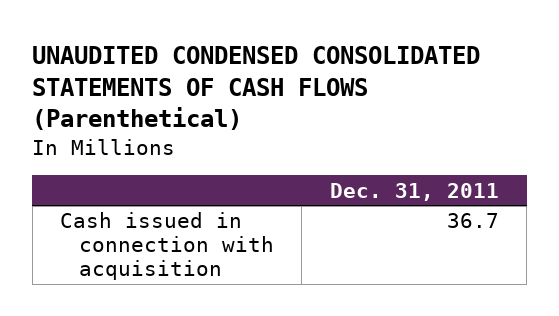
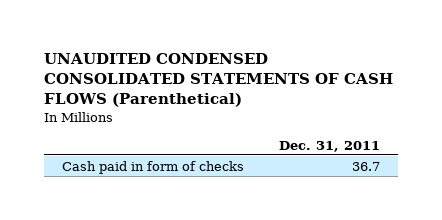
- Cash issued in connection with acquisition | 36.7
+ Cash paid in form of checks | 36.7

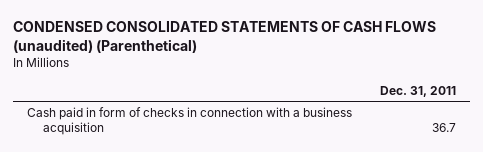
- UNAUDITED CONDENSED CONSOLIDATED STATEMENTS OF CASH FLOWS (Parenthetical)
+ CONDENSED CONSOLIDATED STATEMENTS OF CASH FLOWS (unaudited) (Parenthetical)
- Cash paid in form of checks | 36.7
+ Cash paid in form of checks in connection with a business acquisition | 36.7

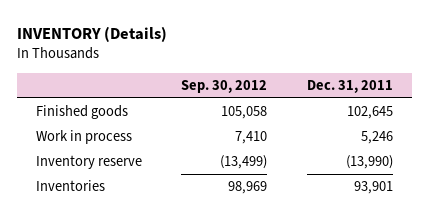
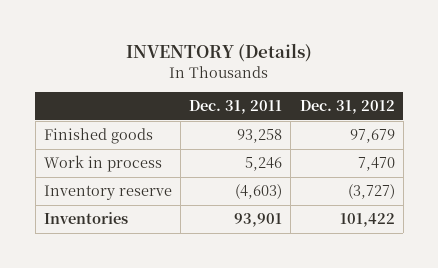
- | Sep. 30, 2012 | Dec. 31, 2011
+ | Dec. 31, 2011 | Dec. 31, 2012
- Finished goods | 105,058 | 102,645
+ Finished goods | 93,258 | 97,679
- Inventory reserve | (13,499) | (13,990)
+ Inventory reserve | (4,603) | (3,727)

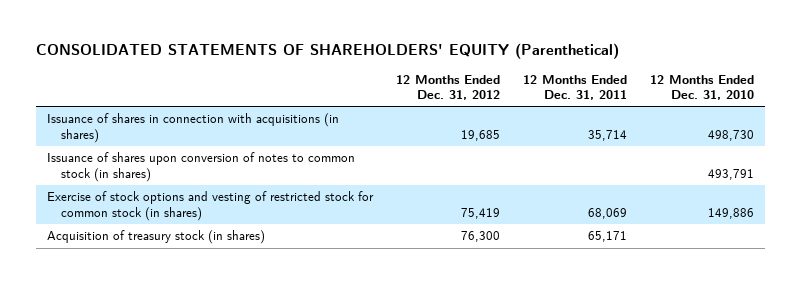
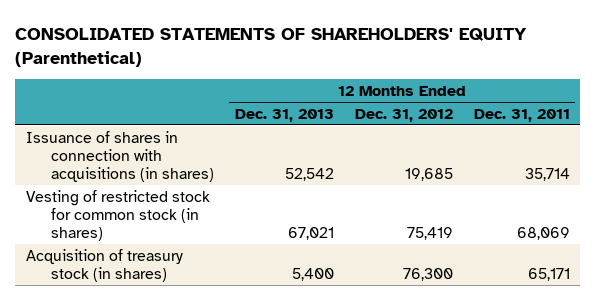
- | 12 Months Ended Dec. 31, 2012 | 12 Months Ended Dec. 31, 2011 | 12 Months Ended Dec. 31, 2010
+ | 12 Months Ended Dec. 31, 2013 | 12 Months Ended Dec. 31, 2012 | 12 Months Ended Dec. 31, 2011
- Issuance of shares upon conversion of notes to common stock (in shares) | | | 493,791
- Exercise of stock options and vesting of restricted stock for common stock (in shares) | 75,419 | 68,069 | 149,886
+ Vesting of restricted stock for common stock (in shares) | 67,021 | 75,419 | 68,069

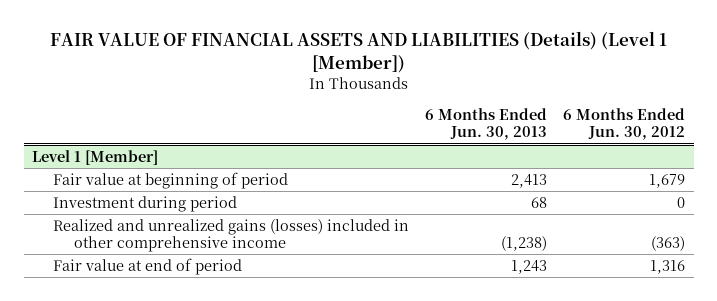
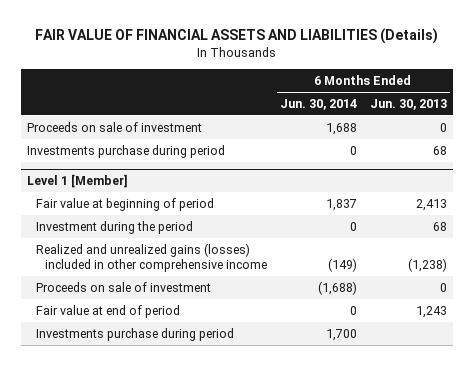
- FAIR VALUE OF FINANCIAL ASSETS AND LIABILITIES (Details) (Level 1 [Member])
+ FAIR VALUE OF FINANCIAL ASSETS AND LIABILITIES (Details)
- | 6 Months Ended Jun. 30, 2013 | 6 Months Ended Jun. 30, 2012
+ | 6 Months Ended Jun. 30, 2014 | 6 Months Ended Jun. 30, 2013
+ Proceeds on sale of investment | 1,688 | 0
+ Investments purchase during period | 0 | 68
@ Level 1 [Member]
- Investment during period | 68 | 0
+ Investment during the period | 0 | 68
+ Proceeds on sale of investment | (1,688) | 0
+ Investments purchase during period | 1,700 |

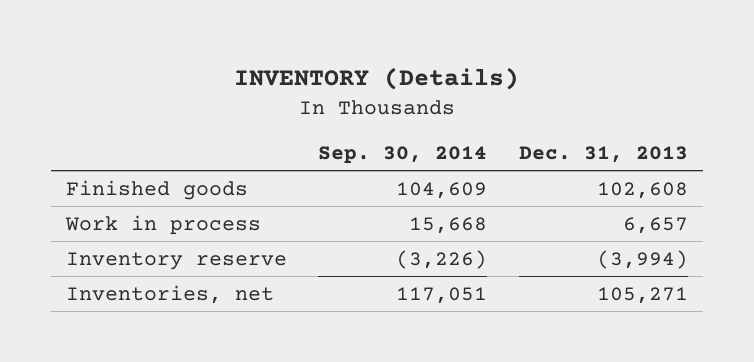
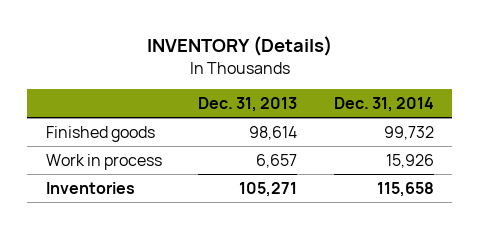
- | Sep. 30, 2014 | Dec. 31, 2013
+ | Dec. 31, 2013 | Dec. 31, 2014
- Finished goods | 104,609 | 102,608
+ Finished goods | 98,614 | 99,732
- Inventory reserve | (3,226) | (3,994)
- Inventories, net | 117,051 | 105,271
+ Inventories | 105,271 | 115,658

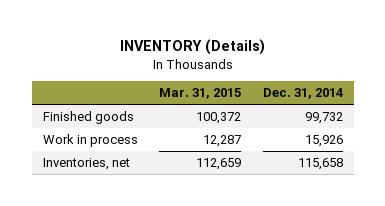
- | Dec. 31, 2013 | Dec. 31, 2014
+ | Mar. 31, 2015 | Dec. 31, 2014
- Inventories | 105,271 | 115,658
+ Inventories, net | 112,659 | 115,658

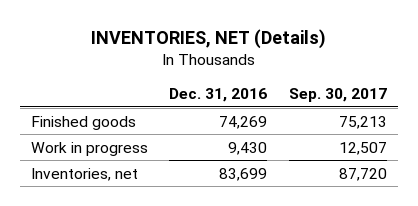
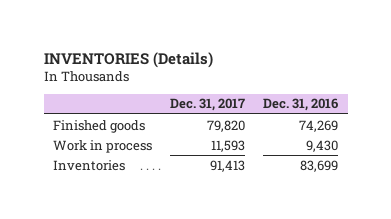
- INVENTORIES, NET (Details)
+ INVENTORIES (Details)
- | Dec. 31, 2016 | Sep. 30, 2017
+ | Dec. 31, 2017 | Dec. 31, 2016
- Work in progress | 9,430 | 12,507
- Inventories, net | 83,699 | 87,720
+ Work in process | 11,593 | 9,430
+ Inventories | 91,413 | 83,699

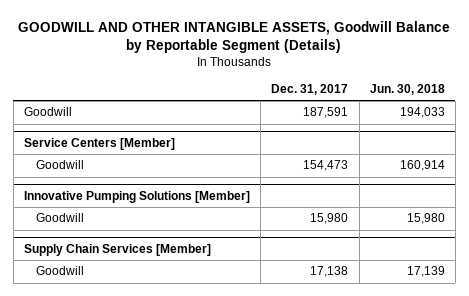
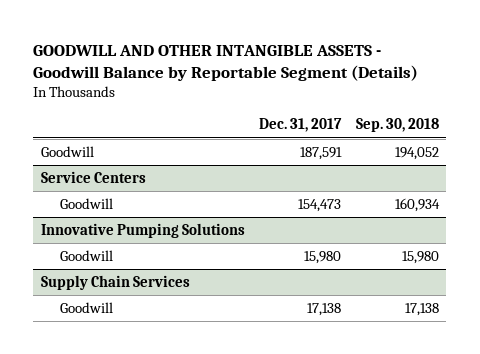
- GOODWILL AND OTHER INTANGIBLE ASSETS, Goodwill Balance by Reportable Segment (Details)
+ GOODWILL AND OTHER INTANGIBLE ASSETS - Goodwill Balance by Reportable Segment (Details)
- | Dec. 31, 2017 | Jun. 30, 2018
+ | Dec. 31, 2017 | Sep. 30, 2018
- Service Centers [Member]
+ Service Centers
- Innovative Pumping Solutions [Member]
+ Innovative Pumping Solutions
- Supply Chain Services [Member]
+ Supply Chain Services

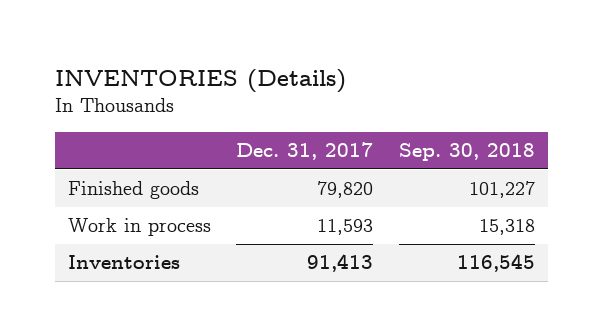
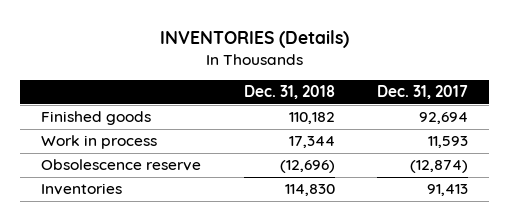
- | Dec. 31, 2017 | Sep. 30, 2018
+ | Dec. 31, 2018 | Dec. 31, 2017
- Finished goods | 79,820 | 101,227
+ Finished goods | 110,182 | 92,694
+ Obsolescence reserve | (12,696) | (12,874)

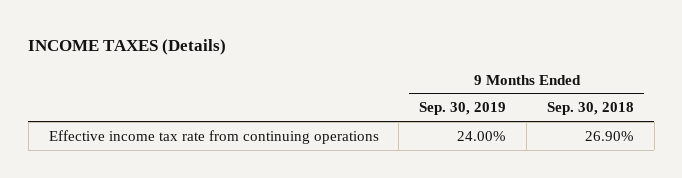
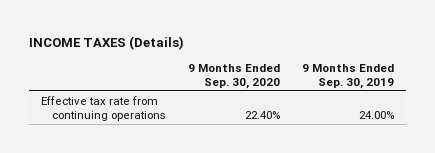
- | 9 Months Ended Sep. 30, 2019 | 9 Months Ended Sep. 30, 2018
+ | 9 Months Ended Sep. 30, 2020 | 9 Months Ended Sep. 30, 2019
- Effective income tax rate from continuing operations | 24.00% | 26.90%
+ Effective tax rate from continuing operations | 22.40% | 24.00%

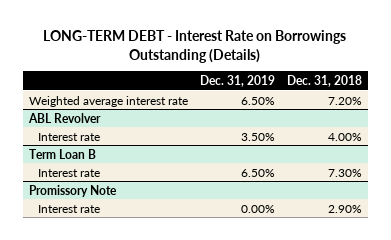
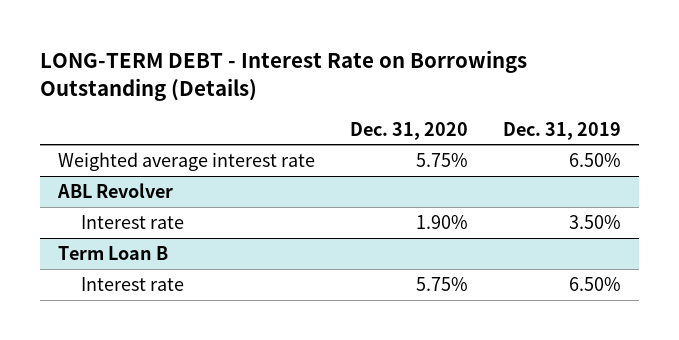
- | Dec. 31, 2019 | Dec. 31, 2018
+ | Dec. 31, 2020 | Dec. 31, 2019
- Promissory Note
- Interest rate | 0.00% | 2.90%

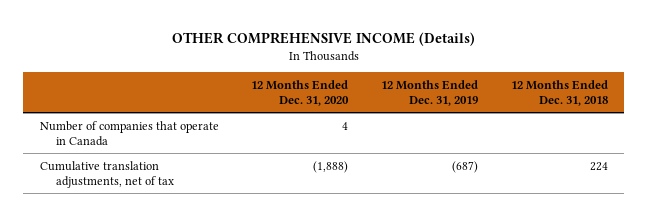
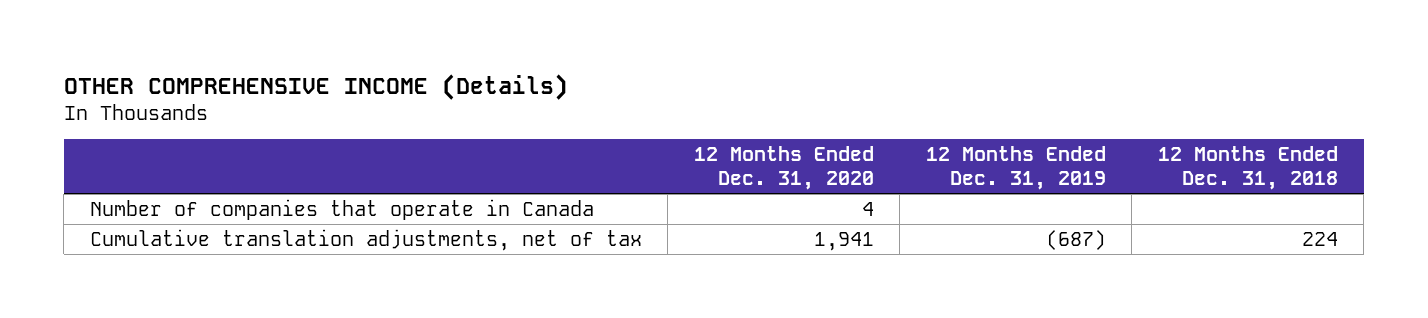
- Cumulative translation adjustments, net of tax | (1,888) | (687) | 224
+ Cumulative translation adjustments, net of tax | 1,941 | (687) | 224

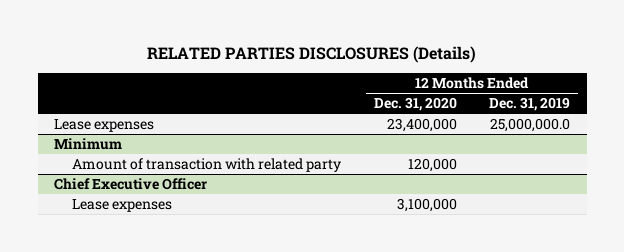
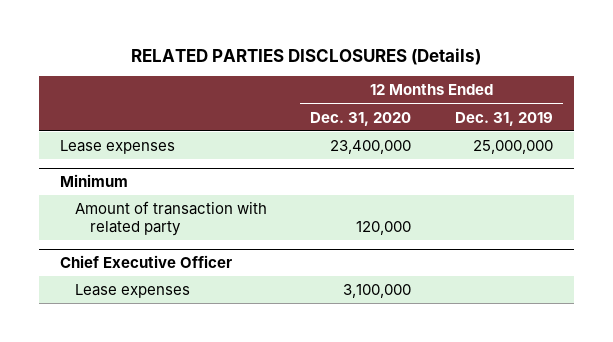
- Lease expenses | 23,400,000 | 25,000,000.0
+ Lease expenses | 23,400,000 | 25,000,000

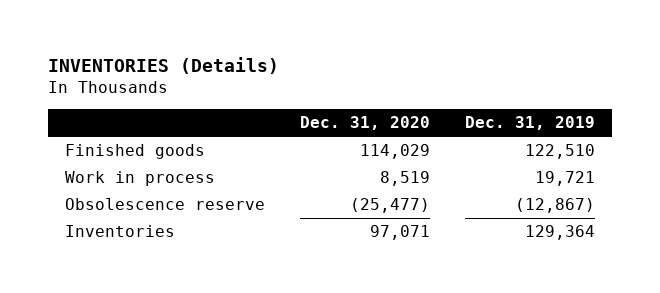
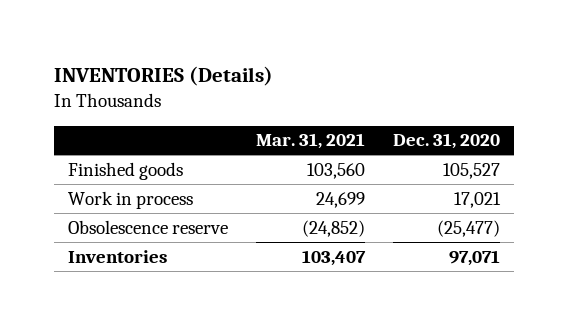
- | Dec. 31, 2020 | Dec. 31, 2019
+ | Mar. 31, 2021 | Dec. 31, 2020
- Finished goods | 114,029 | 122,510
- Work in process | 8,519 | 19,721
+ Finished goods | 103,560 | 105,527
+ Work in process | 24,699 | 17,021

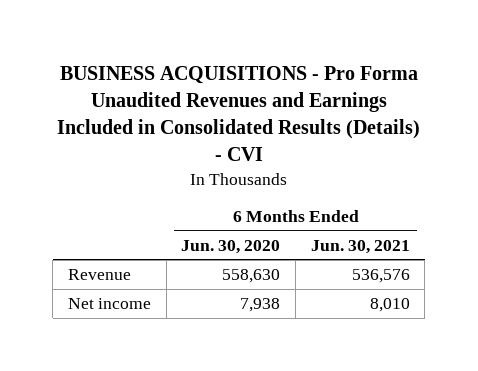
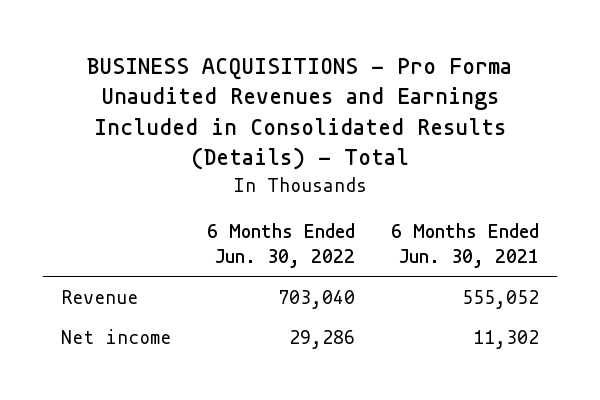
- BUSINESS ACQUISITIONS - Pro Forma Unaudited Revenues and Earnings Included in Consolidated Results (Details) - CVI
+ BUSINESS ACQUISITIONS - Pro Forma Unaudited Revenues and Earnings Included in Consolidated Results (Details) - Total
- | 6 Months Ended Jun. 30, 2020 | 6 Months Ended Jun. 30, 2021
+ | 6 Months Ended Jun. 30, 2022 | 6 Months Ended Jun. 30, 2021
- Revenue | 558,630 | 536,576
- Net income | 7,938 | 8,010
+ Revenue | 703,040 | 555,052
+ Net income | 29,286 | 11,302

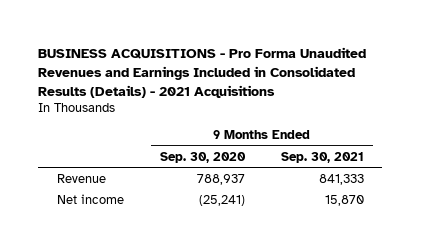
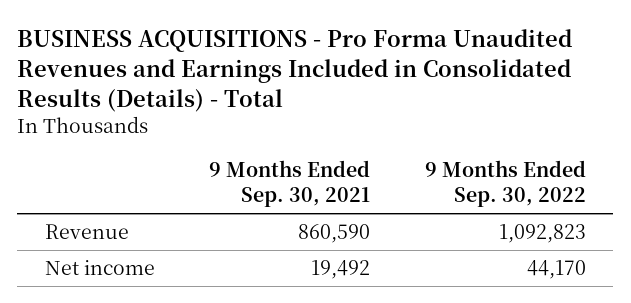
- BUSINESS ACQUISITIONS - Pro Forma Unaudited Revenues and Earnings Included in Consolidated Results (Details) - 2021 Acquisitions
+ BUSINESS ACQUISITIONS - Pro Forma Unaudited Revenues and Earnings Included in Consolidated Results (Details) - Total
- | 9 Months Ended Sep. 30, 2020 | 9 Months Ended Sep. 30, 2021
+ | 9 Months Ended Sep. 30, 2021 | 9 Months Ended Sep. 30, 2022
- Revenue | 788,937 | 841,333
- Net income | (25,241) | 15,870
+ Revenue | 860,590 | 1,092,823
+ Net income | 19,492 | 44,170

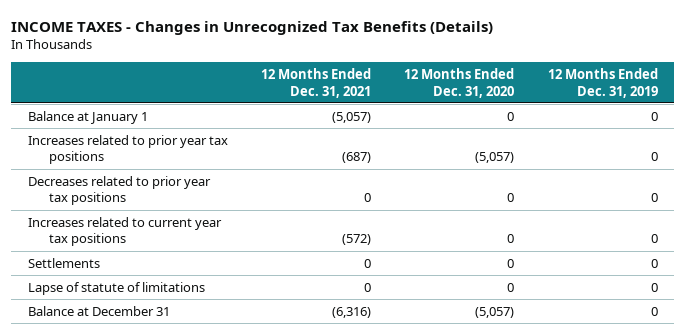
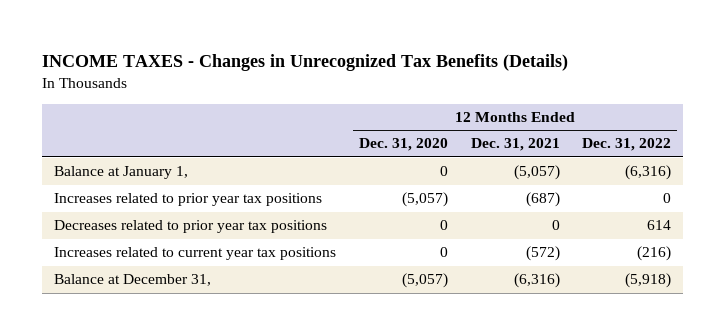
- | 12 Months Ended Dec. 31, 2021 | 12 Months Ended Dec. 31, 2020 | 12 Months Ended Dec. 31, 2019
+ | 12 Months Ended Dec. 31, 2020 | 12 Months Ended Dec. 31, 2021 | 12 Months Ended Dec. 31, 2022
- Balance at January 1 | (5,057) | 0 | 0
+ Balance at January 1, | 0 | (5,057) | (6,316)
- Settlements | 0 | 0 | 0
- Lapse of statute of limitations | 0 | 0 | 0
- Balance at December 31 | (6,316) | (5,057) | 0
+ Balance at December 31, | (5,057) | (6,316) | (5,918)

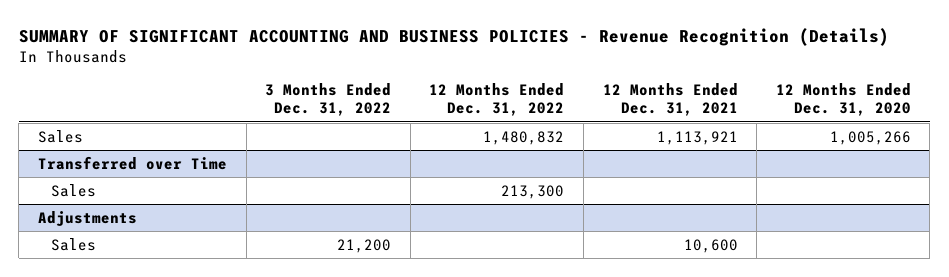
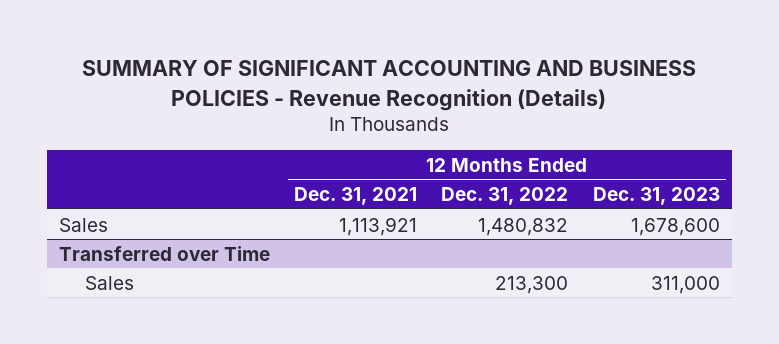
- | 3 Months Ended Dec. 31, 2022 | 12 Months Ended Dec. 31, 2022 | 12 Months Ended Dec. 31, 2021 | 12 Months Ended Dec. 31, 2020
+ | 12 Months Ended Dec. 31, 2021 | 12 Months Ended Dec. 31, 2022 | 12 Months Ended Dec. 31, 2023
- Adjustments
- Sales | 21,200 | | 10,600 |

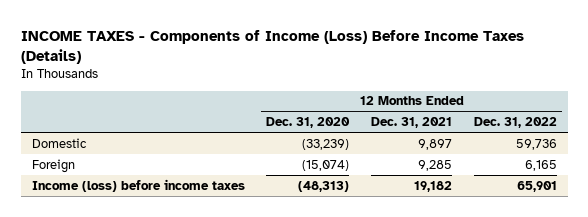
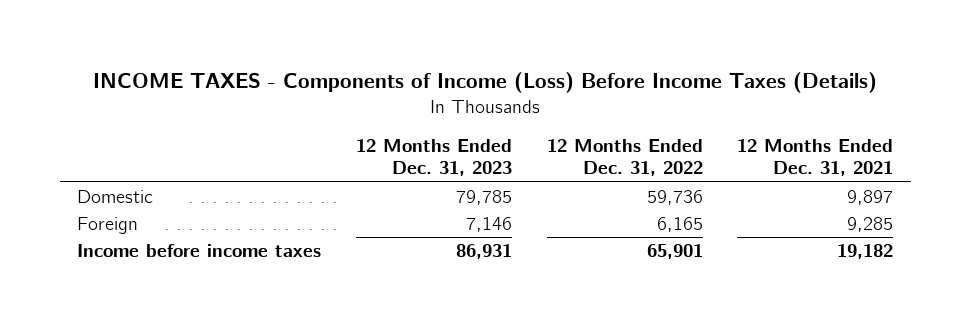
- | 12 Months Ended Dec. 31, 2020 | 12 Months Ended Dec. 31, 2021 | 12 Months Ended Dec. 31, 2022
+ | 12 Months Ended Dec. 31, 2023 | 12 Months Ended Dec. 31, 2022 | 12 Months Ended Dec. 31, 2021
- Income (loss) before income taxes | (48,313) | 19,182 | 65,901
+ Income before income taxes | 86,931 | 65,901 | 19,182

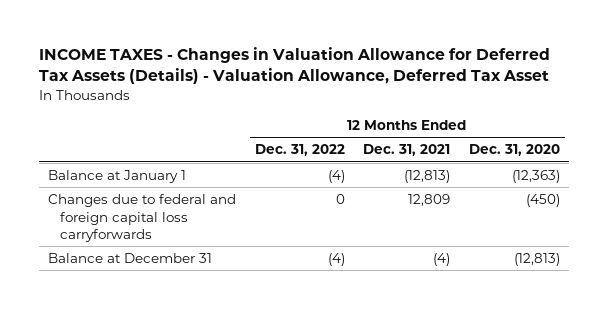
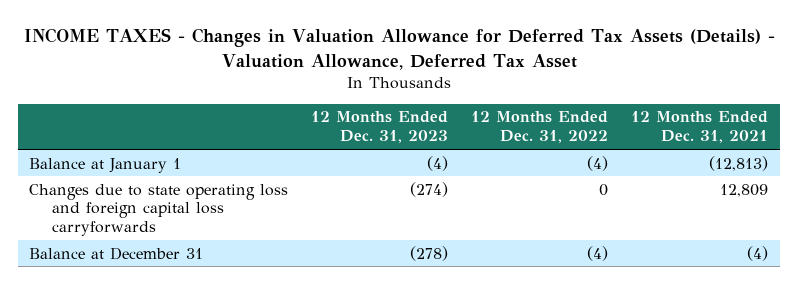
- | 12 Months Ended Dec. 31, 2022 | 12 Months Ended Dec. 31, 2021 | 12 Months Ended Dec. 31, 2020
+ | 12 Months Ended Dec. 31, 2023 | 12 Months Ended Dec. 31, 2022 | 12 Months Ended Dec. 31, 2021
- Changes due to federal and foreign capital loss carryforwards | 0 | 12,809 | (450)
+ Changes due to state operating loss and foreign capital loss carryforwards | (274) | 0 | 12,809

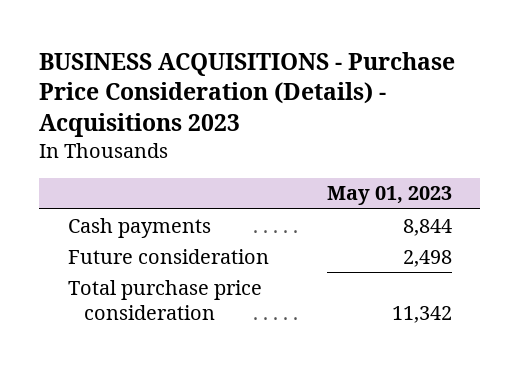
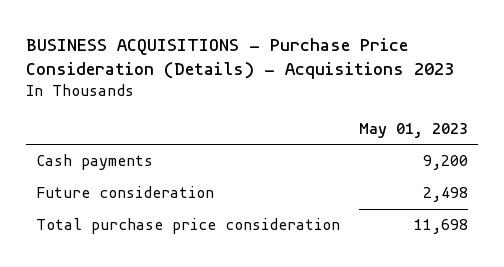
- Cash payments | 8,844
+ Cash payments | 9,200
- Total purchase price consideration | 11,342
+ Total purchase price consideration | 11,698

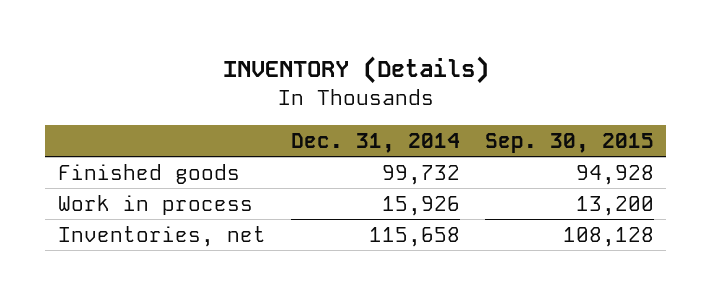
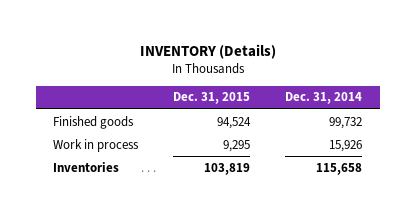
- | Dec. 31, 2014 | Sep. 30, 2015
+ | Dec. 31, 2015 | Dec. 31, 2014
- Inventories, net | 115,658 | 108,128
+ Inventories | 103,819 | 115,658

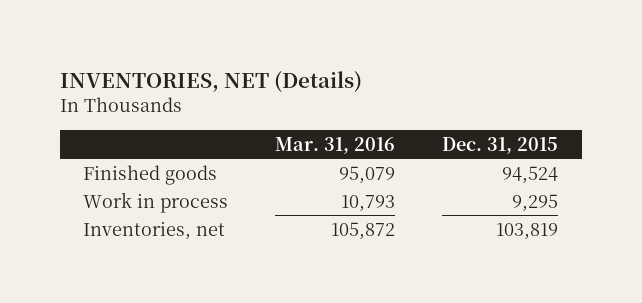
- INVENTORY (Details)
+ INVENTORIES, NET (Details)
- | Dec. 31, 2015 | Dec. 31, 2014
+ | Mar. 31, 2016 | Dec. 31, 2015
- Inventories | 103,819 | 115,658
+ Inventories, net | 105,872 | 103,819

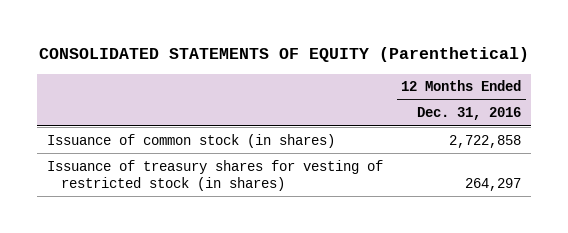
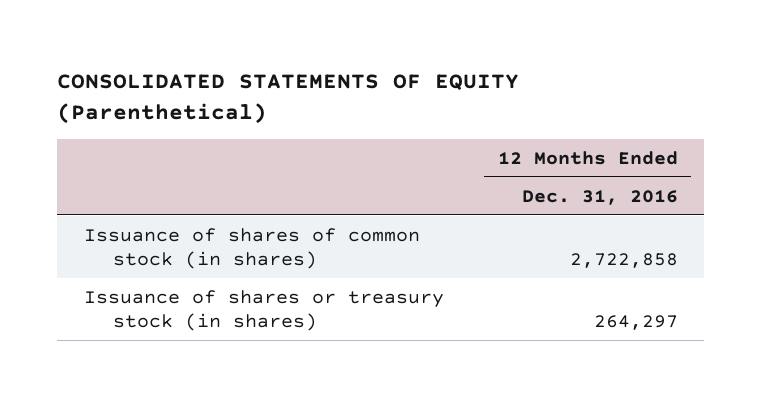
- Issuance of common stock (in shares) | 2,722,858
- Issuance of treasury shares for vesting of restricted stock (in shares) | 264,297
+ Issuance of shares of common stock (in shares) | 2,722,858
+ Issuance of shares or treasury stock (in shares) | 264,297

